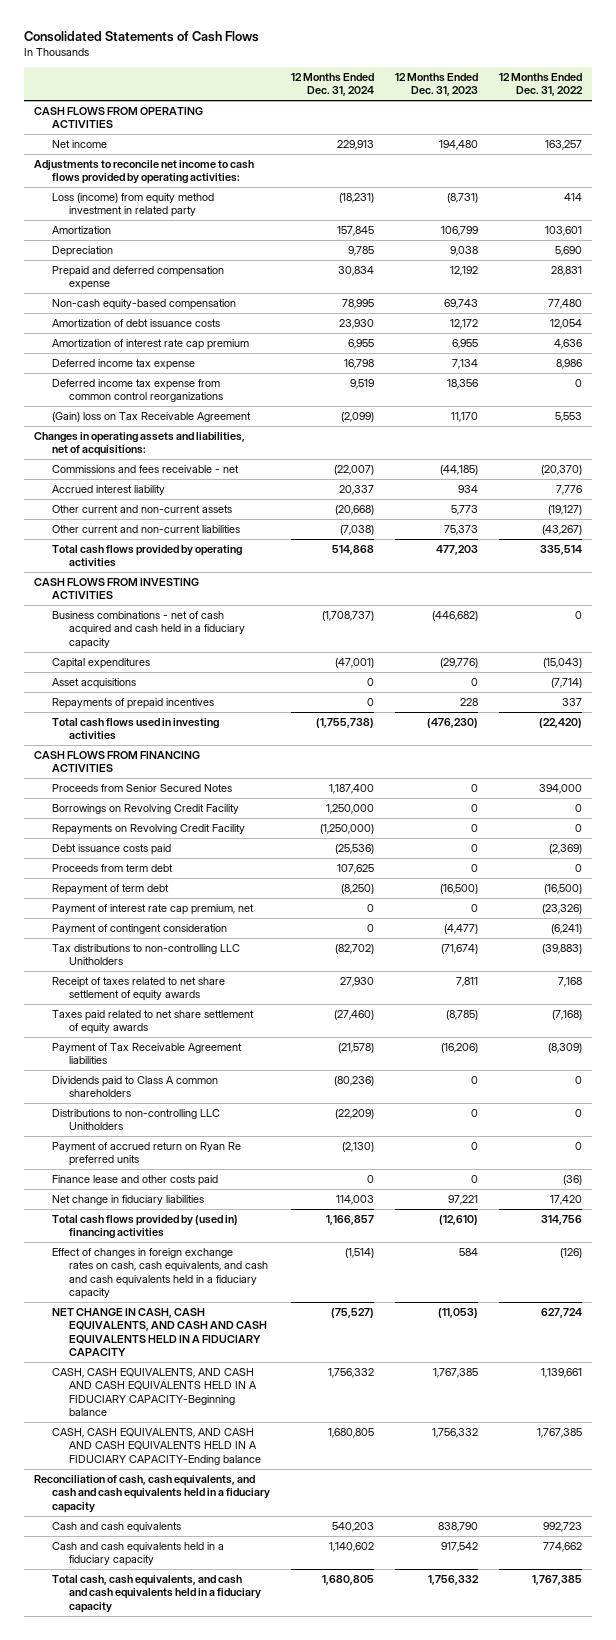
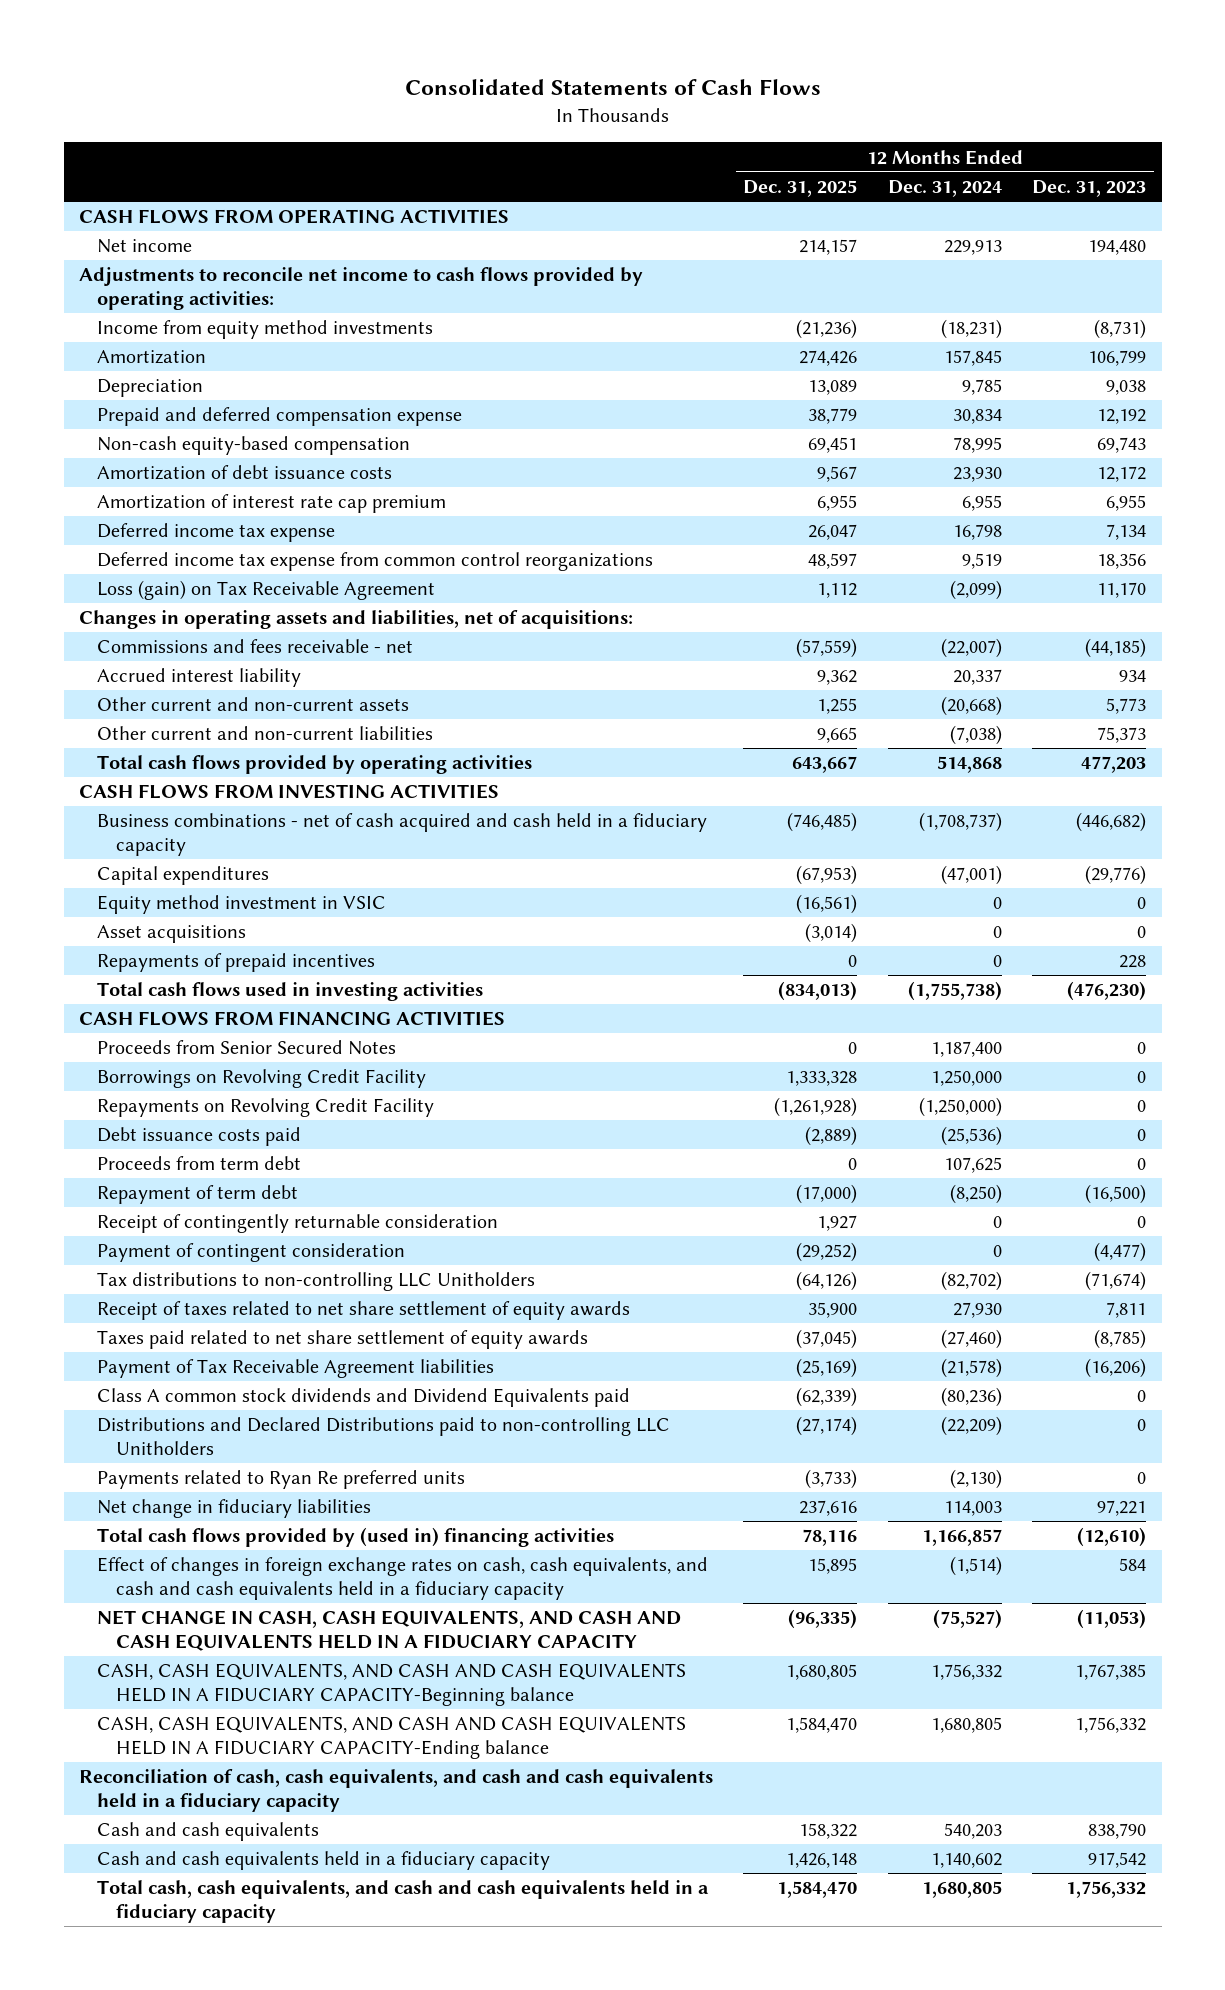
- | 12 Months Ended Dec. 31, 2024 | 12 Months Ended Dec. 31, 2023 | 12 Months Ended Dec. 31, 2022
+ | 12 Months Ended Dec. 31, 2025 | 12 Months Ended Dec. 31, 2024 | 12 Months Ended Dec. 31, 2023
- Loss (income) from equity method investment in related party | (18,231) | (8,731) | 414
+ Income from equity method investments | (21,236) | (18,231) | (8,731)
- (Gain) loss on Tax Receivable Agreement | (2,099) | 11,170 | 5,553
+ Loss (gain) on Tax Receivable Agreement | 1,112 | (2,099) | 11,170
+ Equity method investment in VSIC | (16,561) | 0 | 0
- Payment of interest rate cap premium, net | 0 | 0 | (23,326)
+ Receipt of contingently returnable consideration | 1,927 | 0 | 0
- Dividends paid to Class A common shareholders | (80,236) | 0 | 0
- Distributions to non-controlling LLC Unitholders | (22,209) | 0 | 0
- Payment of accrued return on Ryan Re preferred units | (2,130) | 0 | 0
- Finance lease and other costs paid | 0 | 0 | (36)
+ Class A common stock dividends and Dividend Equivalents paid | (62,339) | (80,236) | 0
+ Distributions and Declared Distributions paid to non-controlling LLC Unitholders | (27,174) | (22,209) | 0
+ Payments related to Ryan Re preferred units | (3,733) | (2,130) | 0

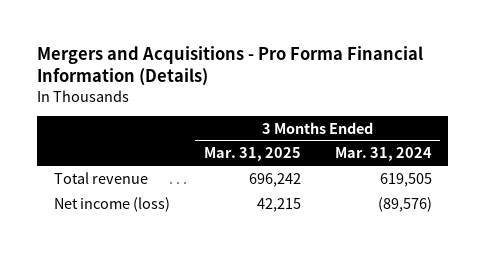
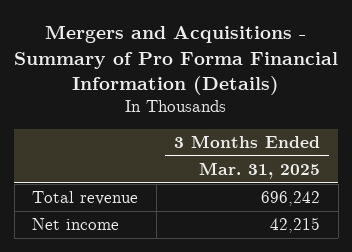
- Mergers and Acquisitions - Pro Forma Financial Information (Details)
+ Mergers and Acquisitions - Summary of Pro Forma Financial Information (Details)
- | 3 Months Ended Mar. 31, 2025 | 3 Months Ended Mar. 31, 2024
+ | 3 Months Ended Mar. 31, 2025
- Net income (loss) | 42,215 | (89,576)
+ Net income | 42,215

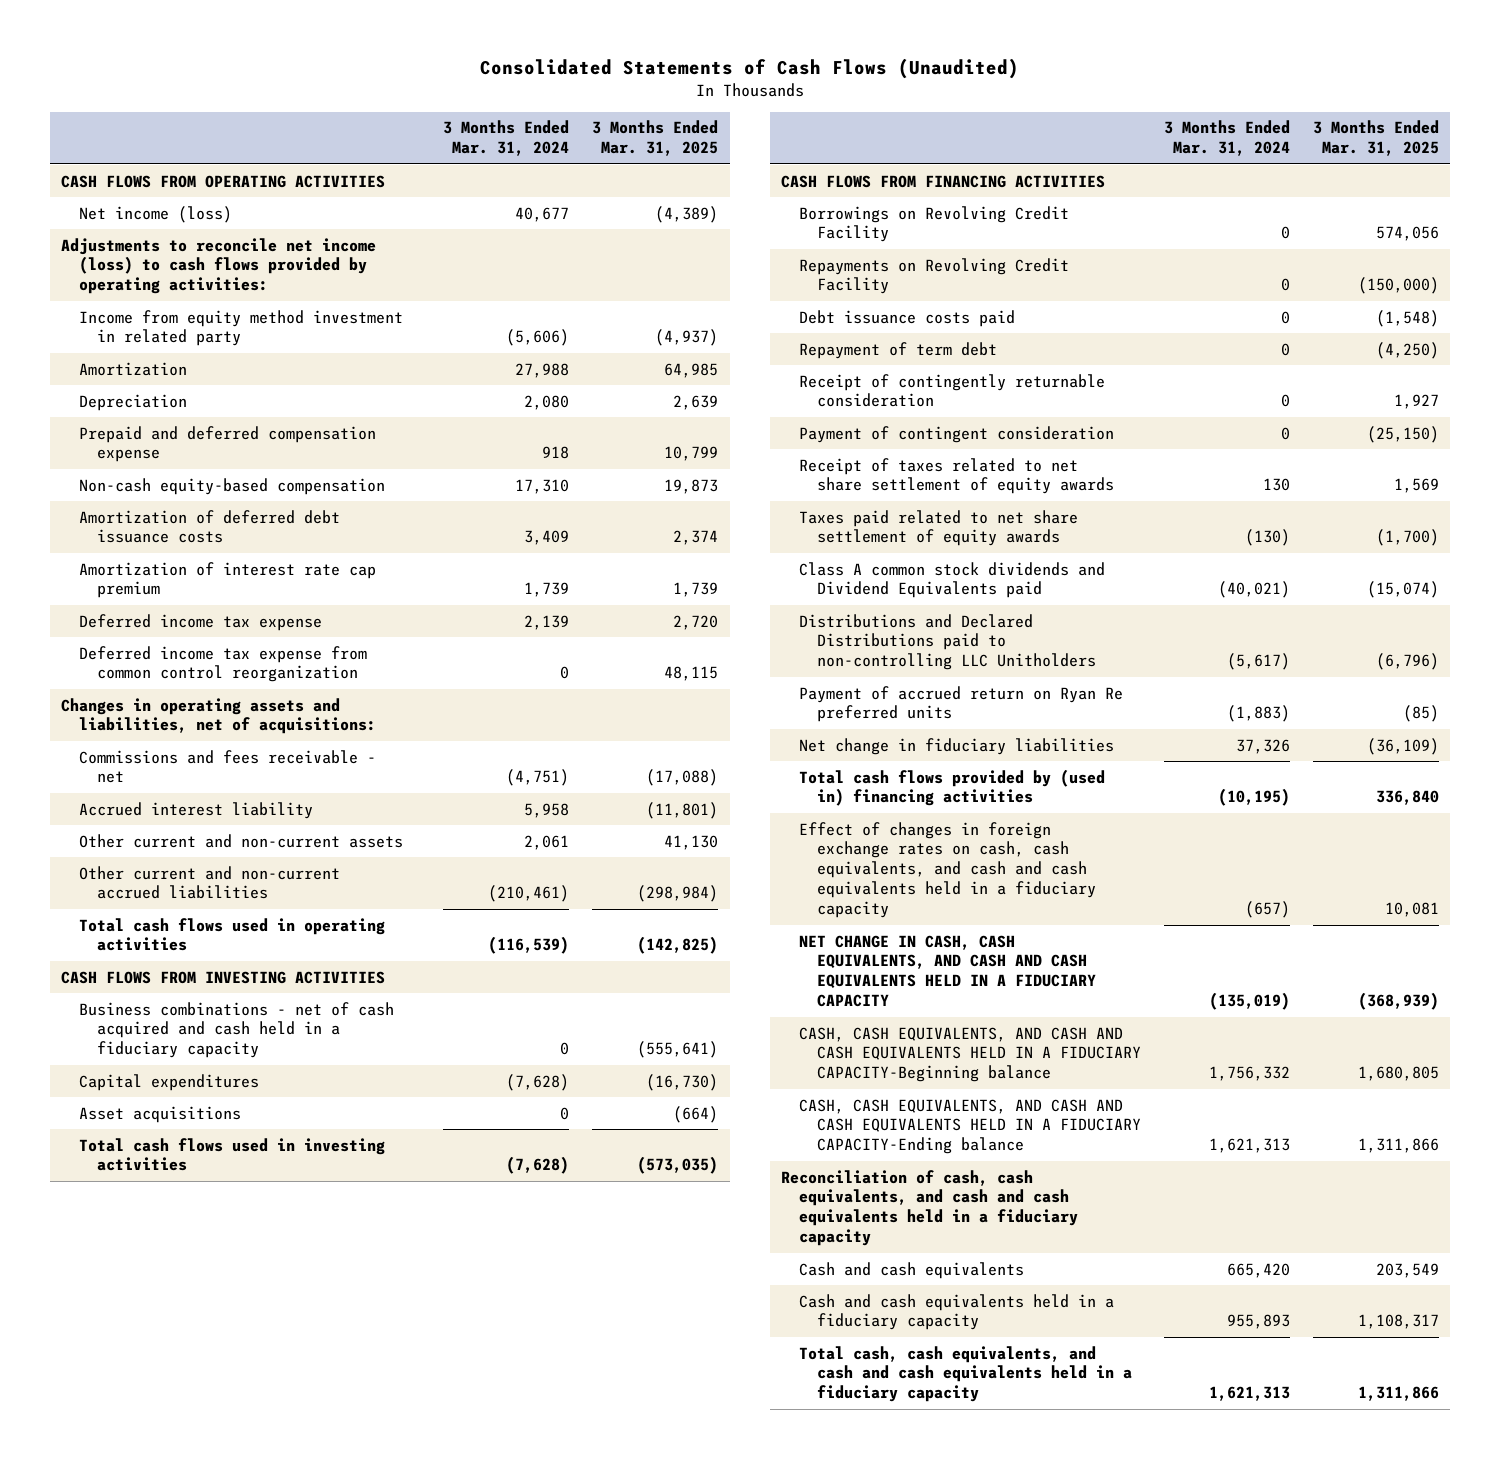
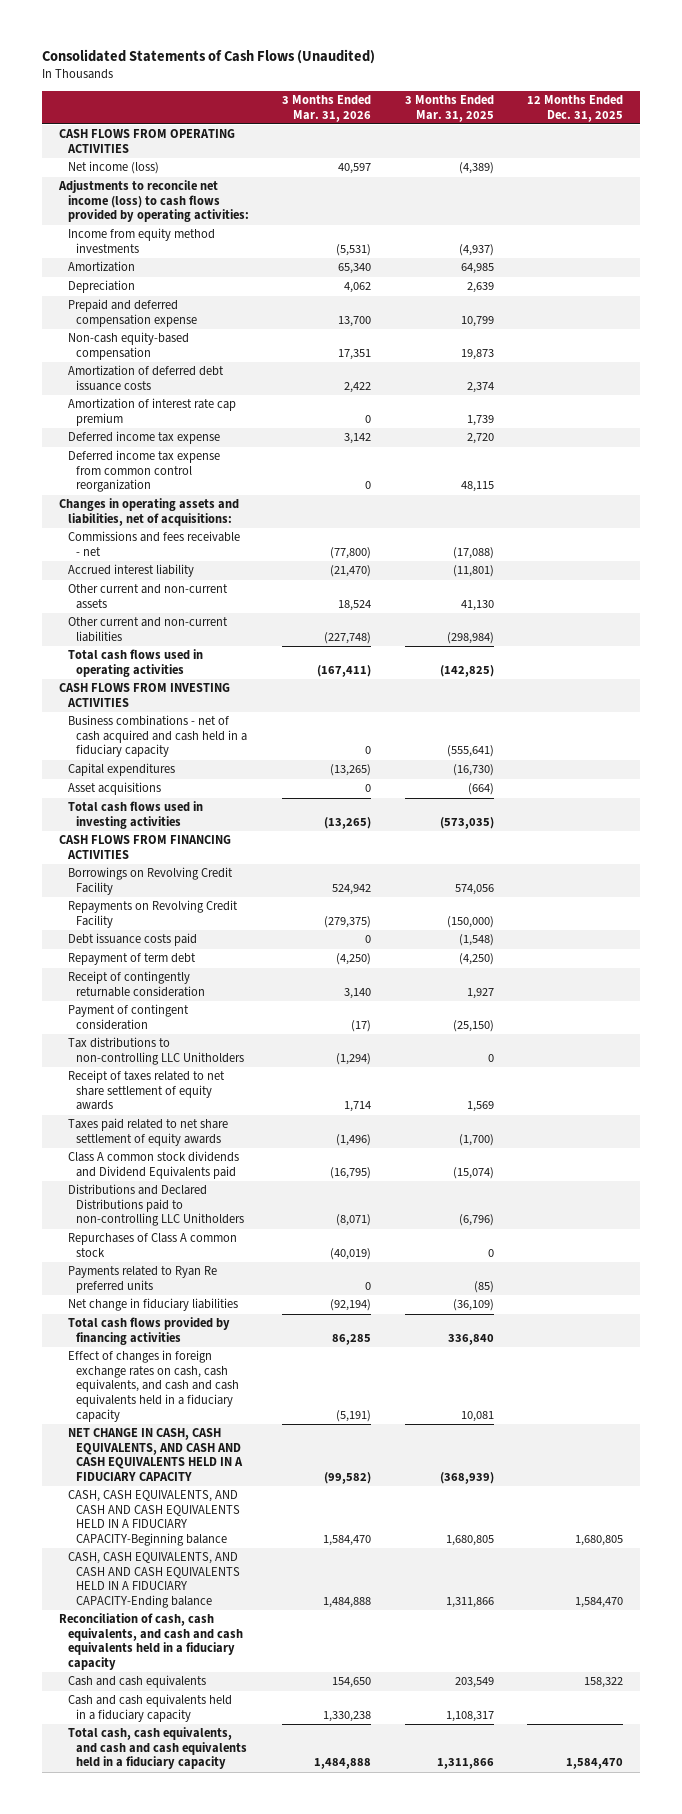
- | 3 Months Ended Mar. 31, 2024 | 3 Months Ended Mar. 31, 2025
+ | 3 Months Ended Mar. 31, 2026 | 3 Months Ended Mar. 31, 2025 | 12 Months Ended Dec. 31, 2025
- Income from equity method investment in related party | (5,606) | (4,937)
+ Income from equity method investments | (5,531) | (4,937) |
- Other current and non-current accrued liabilities | (210,461) | (298,984)
+ Other current and non-current liabilities | (227,748) | (298,984) |
+ Tax distributions to non-controlling LLC Unitholders | (1,294) | 0 |
- Payment of accrued return on Ryan Re preferred units | (1,883) | (85)
+ Repurchases of Class A common stock | (40,019) | 0 |
+ Payments related to Ryan Re preferred units | 0 | (85) |
- Total cash flows provided by (used in) financing activities | (10,195) | 336,840
+ Total cash flows provided by financing activities | 86,285 | 336,840 |

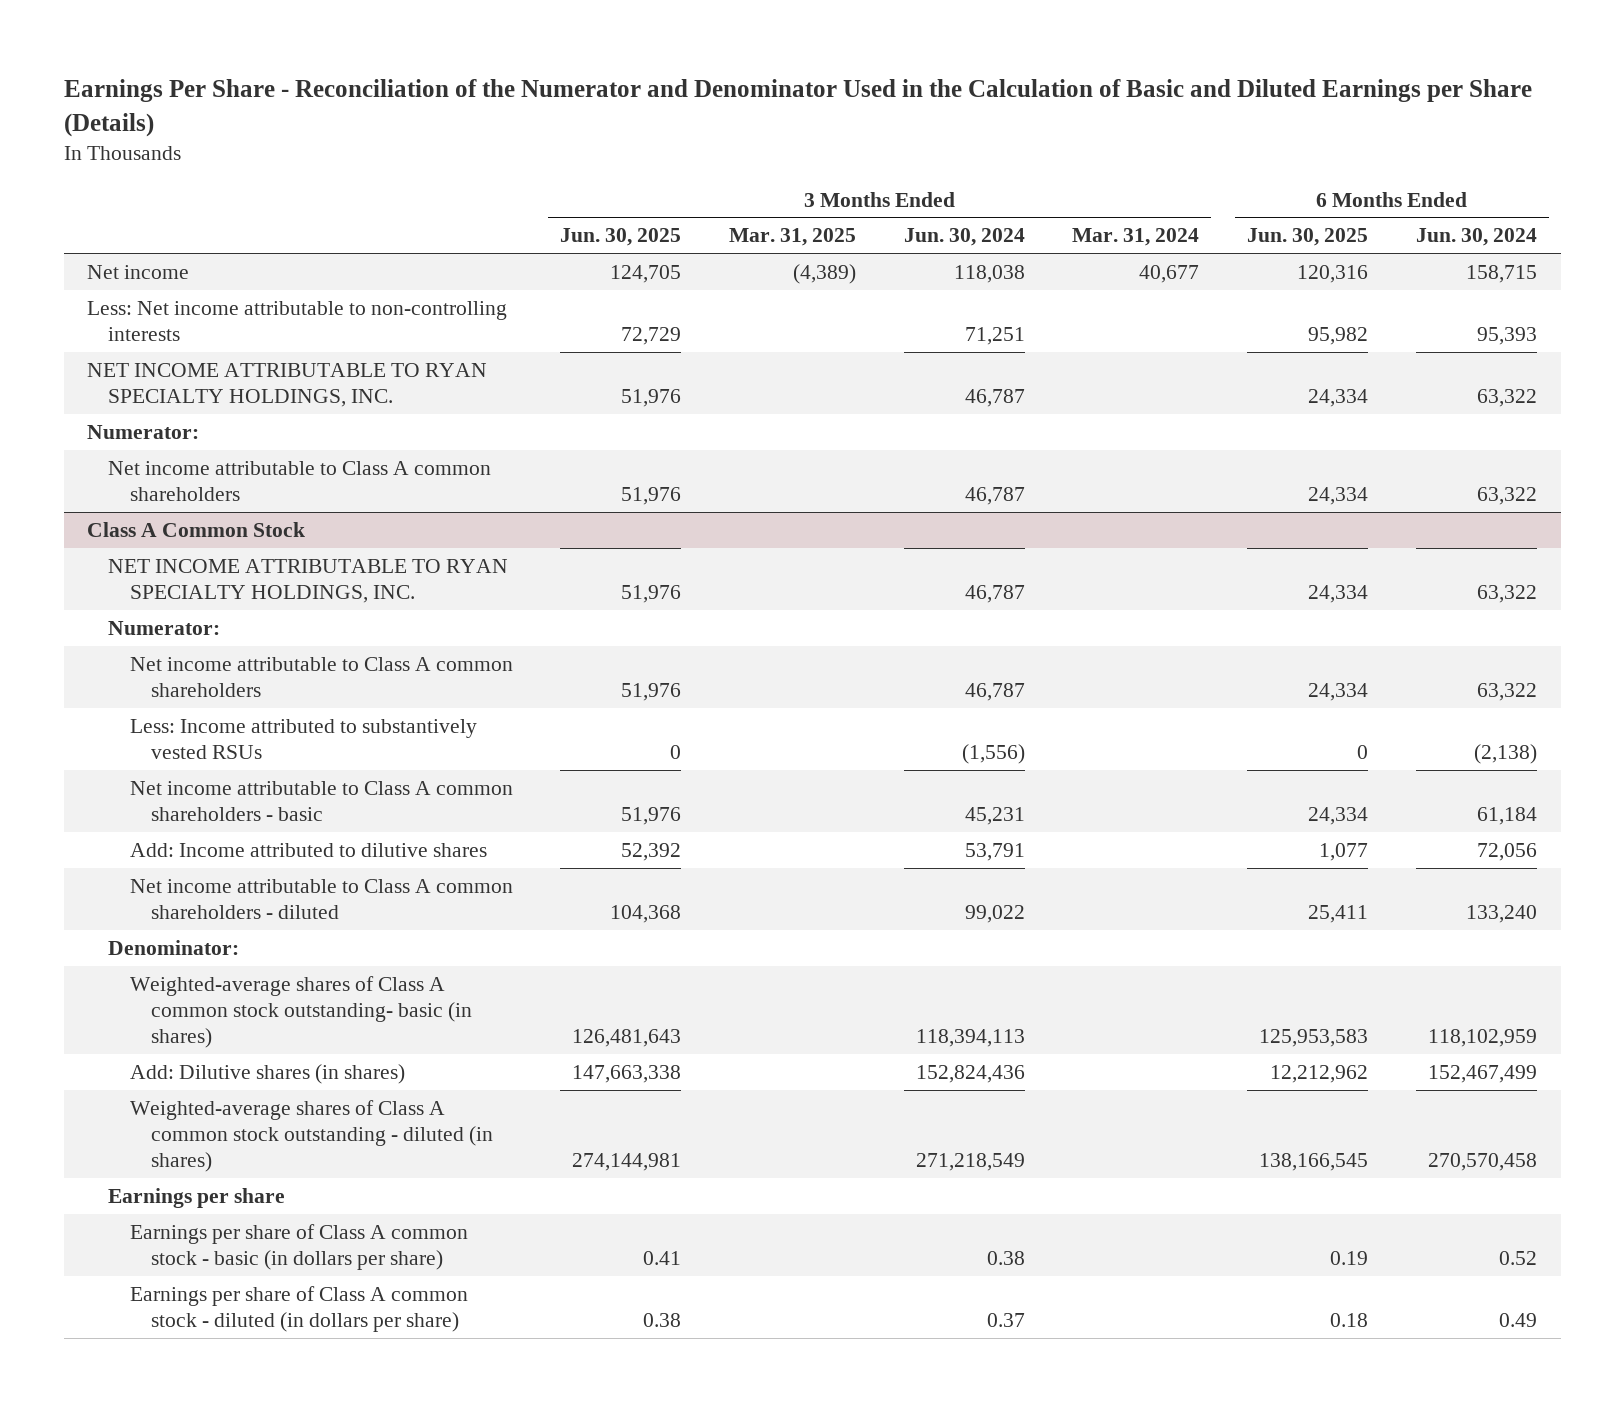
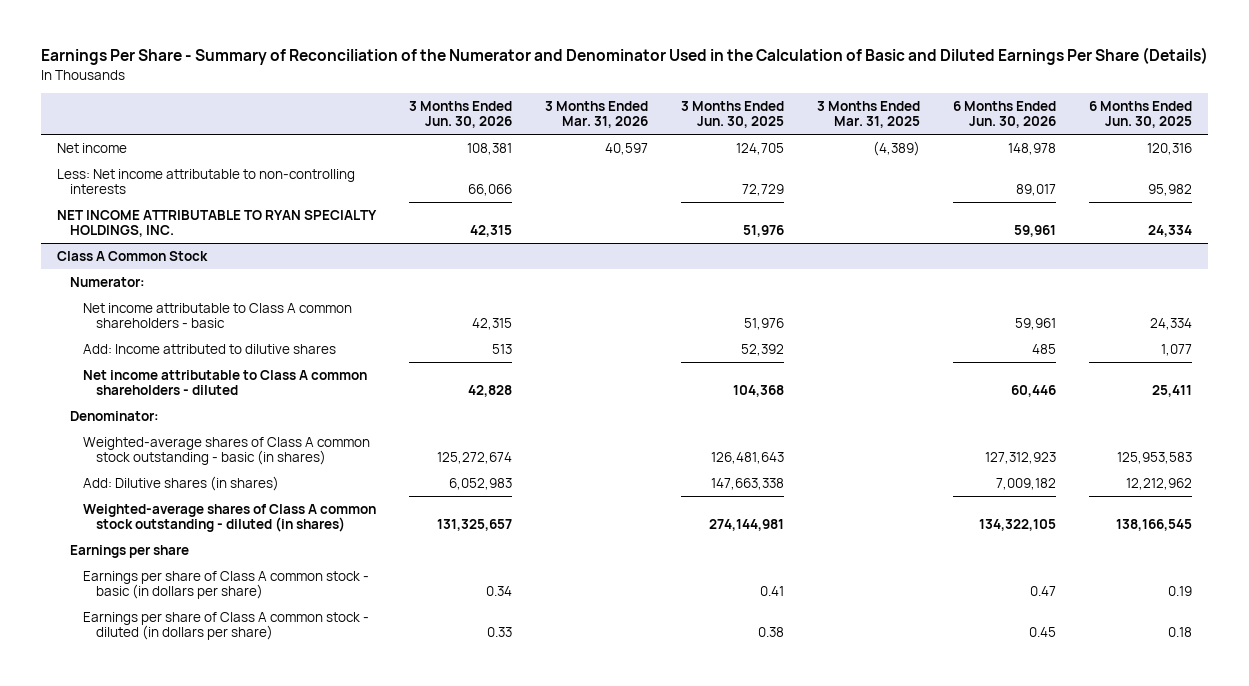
- Earnings Per Share - Reconciliation of the Numerator and Denominator Used in the Calculation of Basic and Diluted Earnings per Share (Details)
+ Earnings Per Share - Summary of Reconciliation of the Numerator and Denominator Used in the Calculation of Basic and Diluted Earnings Per Share (Details)
- | 3 Months Ended Jun. 30, 2025 | 3 Months Ended Mar. 31, 2025 | 3 Months Ended Jun. 30, 2024 | 3 Months Ended Mar. 31, 2024 | 6 Months Ended Jun. 30, 2025 | 6 Months Ended Jun. 30, 2024
+ | 3 Months Ended Jun. 30, 2026 | 3 Months Ended Mar. 31, 2026 | 3 Months Ended Jun. 30, 2025 | 3 Months Ended Mar. 31, 2025 | 6 Months Ended Jun. 30, 2026 | 6 Months Ended Jun. 30, 2025
- Numerator:
- Net income attributable to Class A common shareholders | 51,976 | | 46,787 | | 24,334 | 63,322
@ Class A Common Stock
- NET INCOME ATTRIBUTABLE TO RYAN SPECIALTY HOLDINGS, INC. | 51,976 | | 46,787 | | 24,334 | 63,322
- Net income attributable to Class A common shareholders | 51,976 | | 46,787 | | 24,334 | 63,322
- Less: Income attributed to substantively vested RSUs | 0 | | (1,556) | | 0 | (2,138)
- Weighted-average shares of Class A common stock outstanding- basic (in shares) | 126,481,643 | | 118,394,113 | | 125,953,583 | 118,102,959
+ Weighted-average shares of Class A common stock outstanding - basic (in shares) | 125,272,674 | | 126,481,643 | | 127,312,923 | 125,953,583

